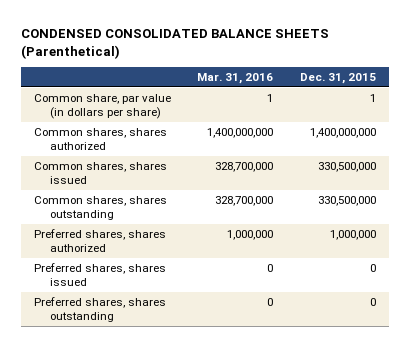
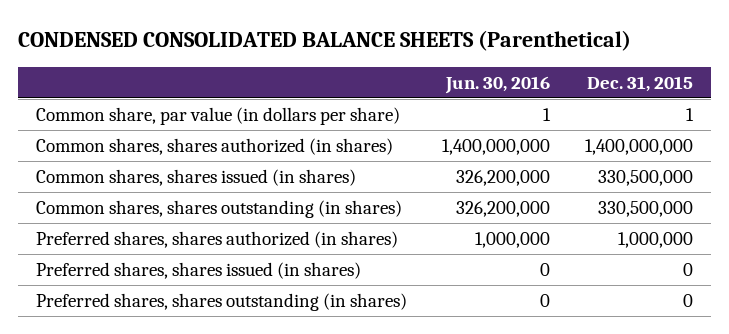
- | Mar. 31, 2016 | Dec. 31, 2015
+ | Jun. 30, 2016 | Dec. 31, 2015
- Common shares, shares authorized | 1,400,000,000 | 1,400,000,000
- Common shares, shares issued | 328,700,000 | 330,500,000
- Common shares, shares outstanding | 328,700,000 | 330,500,000
- Preferred shares, shares authorized | 1,000,000 | 1,000,000
- Preferred shares, shares issued | 0 | 0
- Preferred shares, shares outstanding | 0 | 0
+ Common shares, shares authorized (in shares) | 1,400,000,000 | 1,400,000,000
+ Common shares, shares issued (in shares) | 326,200,000 | 330,500,000
+ Common shares, shares outstanding (in shares) | 326,200,000 | 330,500,000
+ Preferred shares, shares authorized (in shares) | 1,000,000 | 1,000,000
+ Preferred shares, shares issued (in shares) | 0 | 0
+ Preferred shares, shares outstanding (in shares) | 0 | 0

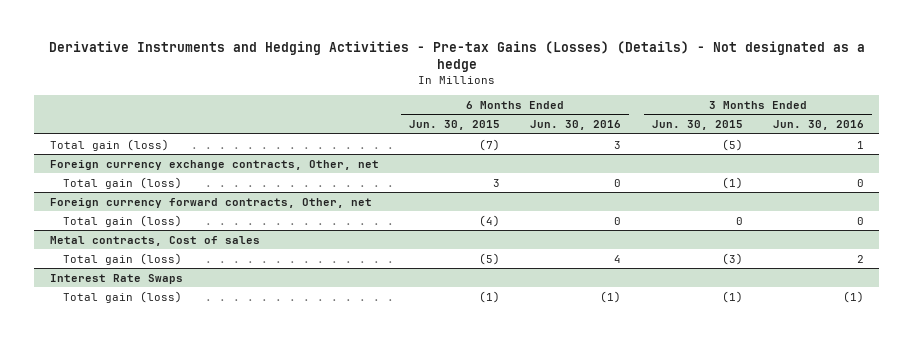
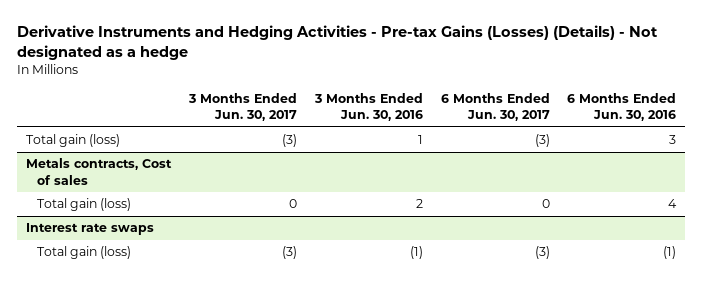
- | 6 Months Ended Jun. 30, 2015 | 6 Months Ended Jun. 30, 2016 | 3 Months Ended Jun. 30, 2015 | 3 Months Ended Jun. 30, 2016
+ | 3 Months Ended Jun. 30, 2017 | 3 Months Ended Jun. 30, 2016 | 6 Months Ended Jun. 30, 2017 | 6 Months Ended Jun. 30, 2016
- Foreign currency exchange contracts, Other, net
- Total gain (loss) | 3 | 0 | (1) | 0
- Foreign currency forward contracts, Other, net
- Total gain (loss) | (4) | 0 | 0 | 0
- Metal contracts, Cost of sales
+ Metals contracts, Cost of sales
- Interest Rate Swaps
+ Interest rate swaps

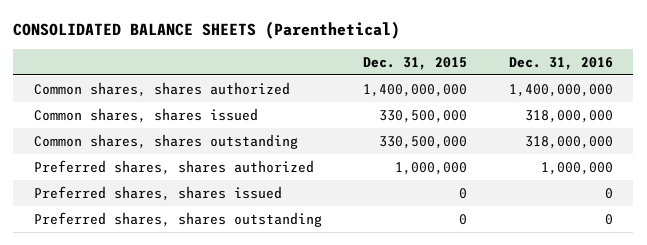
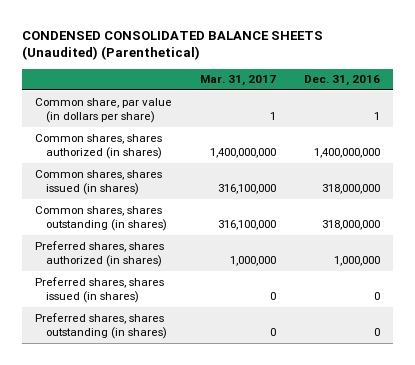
- CONSOLIDATED BALANCE SHEETS (Parenthetical)
+ CONDENSED CONSOLIDATED BALANCE SHEETS (Unaudited) (Parenthetical)
- | Dec. 31, 2015 | Dec. 31, 2016
+ | Mar. 31, 2017 | Dec. 31, 2016
- Common shares, shares authorized | 1,400,000,000 | 1,400,000,000
- Common shares, shares issued | 330,500,000 | 318,000,000
- Common shares, shares outstanding | 330,500,000 | 318,000,000
- Preferred shares, shares authorized | 1,000,000 | 1,000,000
- Preferred shares, shares issued | 0 | 0
- Preferred shares, shares outstanding | 0 | 0
+ Common share, par value (in dollars per share) | 1 | 1
+ Common shares, shares authorized (in shares) | 1,400,000,000 | 1,400,000,000
+ Common shares, shares issued (in shares) | 316,100,000 | 318,000,000
+ Common shares, shares outstanding (in shares) | 316,100,000 | 318,000,000
+ Preferred shares, shares authorized (in shares) | 1,000,000 | 1,000,000
+ Preferred shares, shares issued (in shares) | 0 | 0
+ Preferred shares, shares outstanding (in shares) | 0 | 0

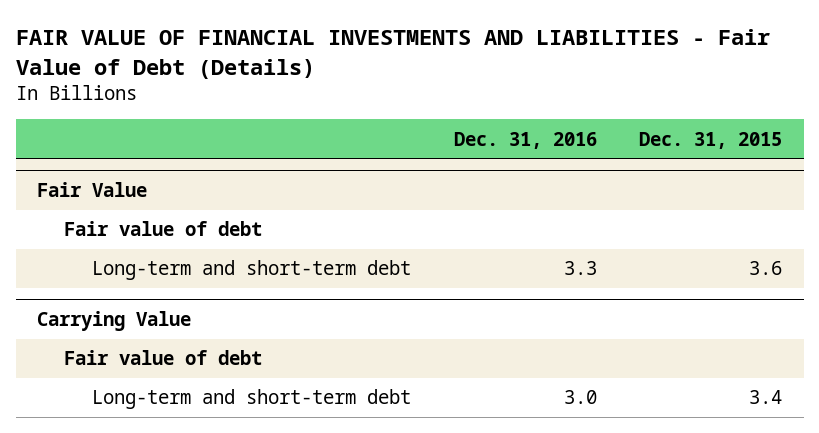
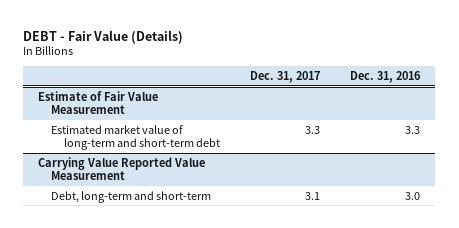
- FAIR VALUE OF FINANCIAL INVESTMENTS AND LIABILITIES - Fair Value of Debt (Details)
+ DEBT - Fair Value (Details)
- | Dec. 31, 2016 | Dec. 31, 2015
+ | Dec. 31, 2017 | Dec. 31, 2016
- Fair Value
- Fair value of debt
- Long-term and short-term debt | 3.3 | 3.6
- Carrying Value
- Fair value of debt
- Long-term and short-term debt | 3.0 | 3.4
+ Estimate of Fair Value Measurement
+ Estimated market value of long-term and short-term debt | 3.3 | 3.3
+ Carrying Value Reported Value Measurement
+ Debt, long-term and short-term | 3.1 | 3.0

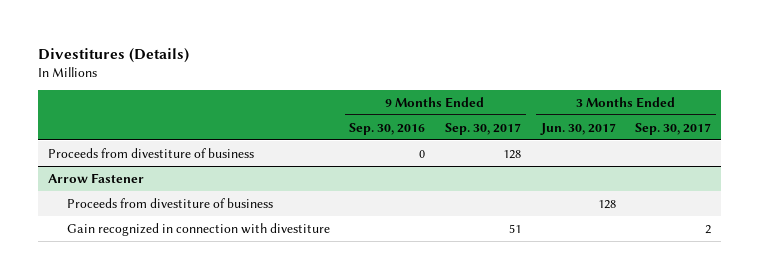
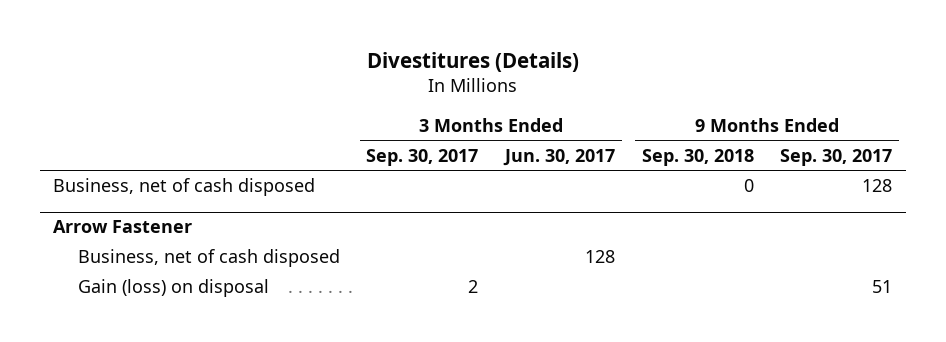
- | 9 Months Ended Sep. 30, 2016 | 9 Months Ended Sep. 30, 2017 | 3 Months Ended Jun. 30, 2017 | 3 Months Ended Sep. 30, 2017
+ | 3 Months Ended Sep. 30, 2017 | 3 Months Ended Jun. 30, 2017 | 9 Months Ended Sep. 30, 2018 | 9 Months Ended Sep. 30, 2017
- Proceeds from divestiture of business | 0 | 128 | |
+ Business, net of cash disposed | | | 0 | 128
@ Arrow Fastener
- Proceeds from divestiture of business | | | 128 |
- Gain recognized in connection with divestiture | | 51 | | 2
+ Business, net of cash disposed | | 128 | |
+ Gain (loss) on disposal | 2 | | | 51

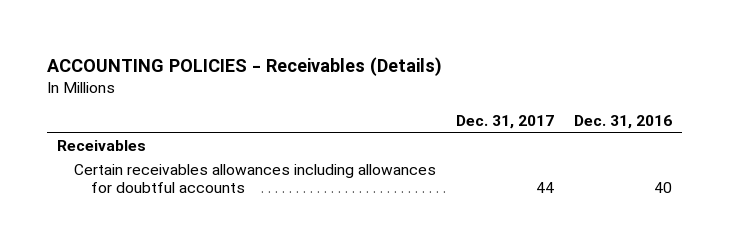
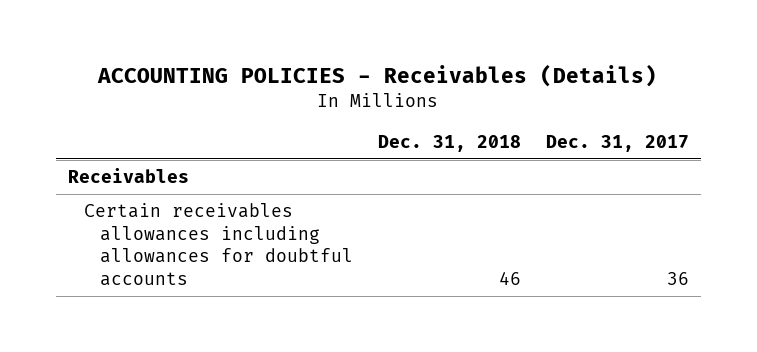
- | Dec. 31, 2017 | Dec. 31, 2016
+ | Dec. 31, 2018 | Dec. 31, 2017
- Certain receivables allowances including allowances for doubtful accounts | 44 | 40
+ Certain receivables allowances including allowances for doubtful accounts | 46 | 36

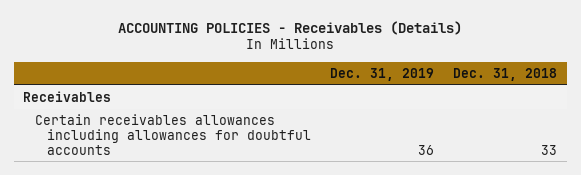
- | Dec. 31, 2018 | Dec. 31, 2017
+ | Dec. 31, 2019 | Dec. 31, 2018
- Certain receivables allowances including allowances for doubtful accounts | 46 | 36
+ Certain receivables allowances including allowances for doubtful accounts | 36 | 33

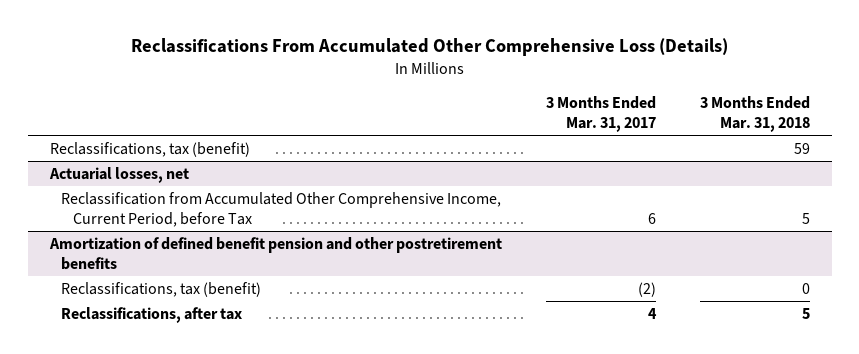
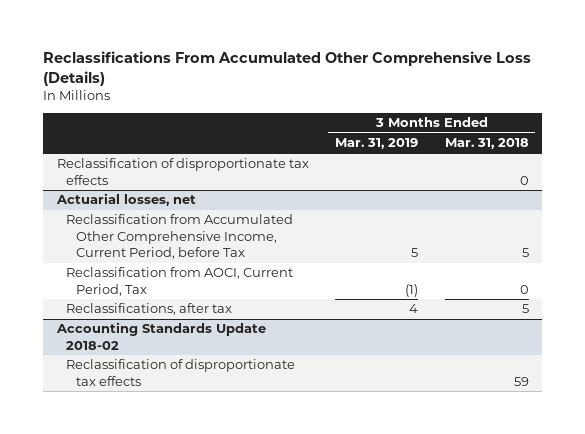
- | 3 Months Ended Mar. 31, 2017 | 3 Months Ended Mar. 31, 2018
+ | 3 Months Ended Mar. 31, 2019 | 3 Months Ended Mar. 31, 2018
- Reclassifications, tax (benefit) | | 59
+ Reclassification of disproportionate tax effects | | 0
- Amortization of defined benefit pension and other postretirement benefits
- Reclassifications, tax (benefit) | (2) | 0
@ Actuarial losses, net
+ Reclassification from AOCI, Current Period, Tax | (1) | 0
+ Accounting Standards Update 2018-02
+ Reclassification of disproportionate tax effects | | 59

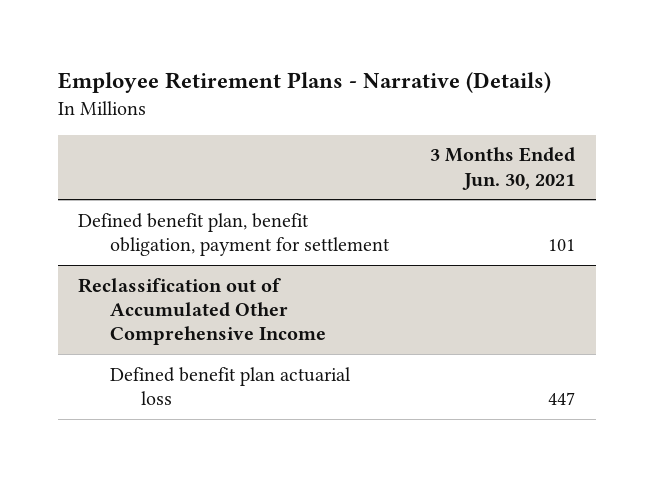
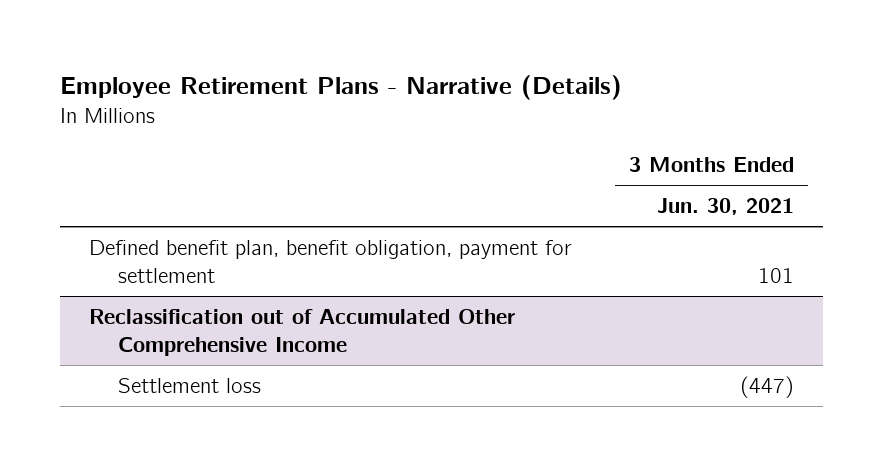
@ Reclassification out of Accumulated Other Comprehensive Income
- Defined benefit plan actuarial loss | 447
+ Settlement loss | (447)

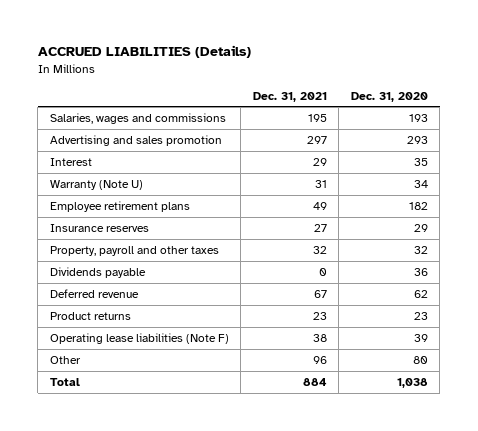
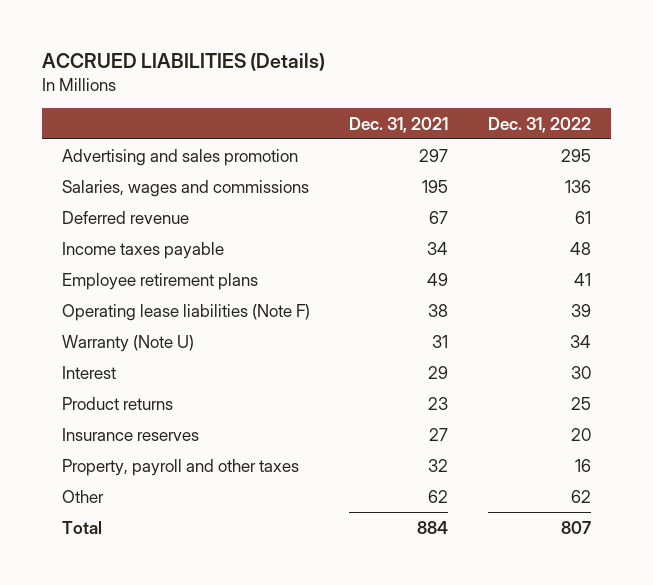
- | Dec. 31, 2021 | Dec. 31, 2020
+ | Dec. 31, 2021 | Dec. 31, 2022
moved down: Salaries, wages and commissions | 195 | 136
moved up: Deferred revenue | 67 | 61
+ Income taxes payable | 34 | 48
moved up: Operating lease liabilities (Note F) | 38 | 39
moved down: Warranty (Note U) | 31 | 34
moved down: Interest | 29 | 30
moved up: Product returns | 23 | 25
- Dividends payable | 0 | 36
- Other | 96 | 80
+ Other | 62 | 62

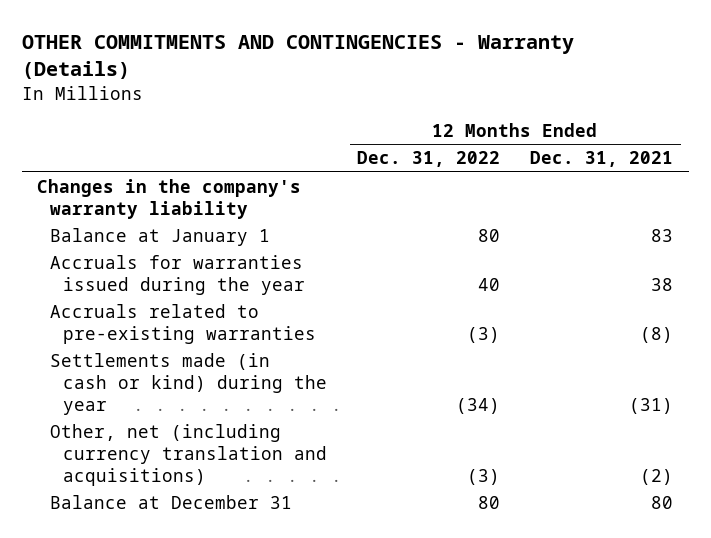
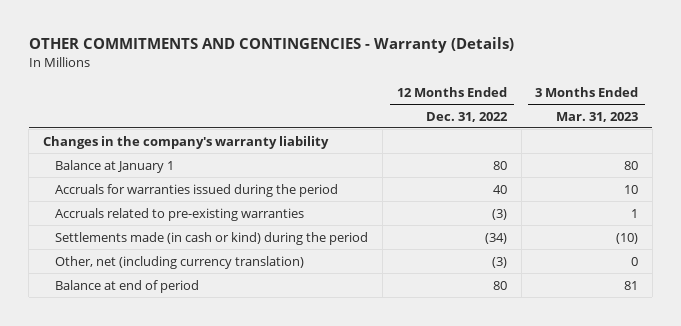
- | 12 Months Ended Dec. 31, 2022 | 12 Months Ended Dec. 31, 2021
+ | 12 Months Ended Dec. 31, 2022 | 3 Months Ended Mar. 31, 2023
- Accruals for warranties issued during the year | 40 | 38
+ Accruals for warranties issued during the period | 40 | 10
- Settlements made (in cash or kind) during the year | (34) | (31)
- Other, net (including currency translation and acquisitions) | (3) | (2)
- Balance at December 31 | 80 | 80
+ Settlements made (in cash or kind) during the period | (34) | (10)
+ Other, net (including currency translation) | (3) | 0
+ Balance at end of period | 80 | 81

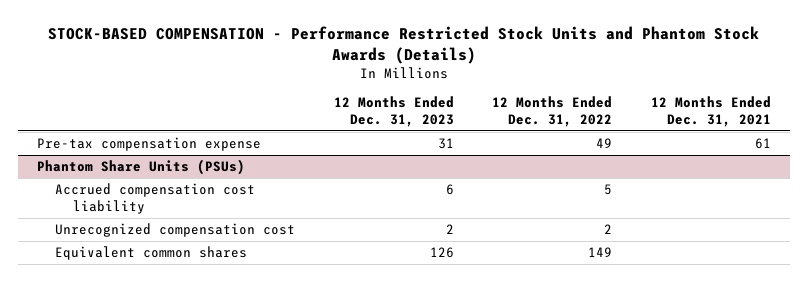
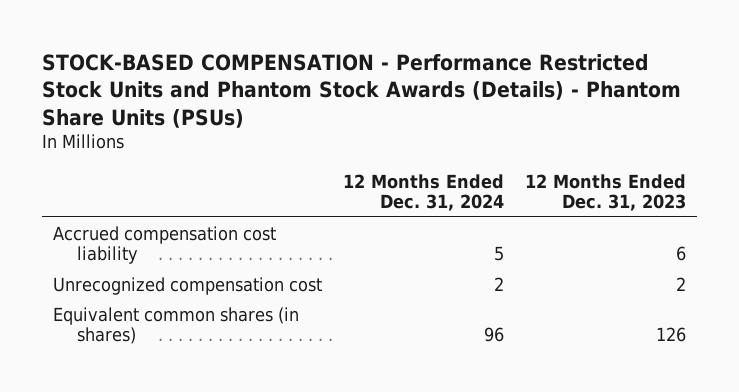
- STOCK-BASED COMPENSATION - Performance Restricted Stock Units and Phantom Stock Awards (Details)
+ STOCK-BASED COMPENSATION - Performance Restricted Stock Units and Phantom Stock Awards (Details) - Phantom Share Units (PSUs)
- | 12 Months Ended Dec. 31, 2023 | 12 Months Ended Dec. 31, 2022 | 12 Months Ended Dec. 31, 2021
+ | 12 Months Ended Dec. 31, 2024 | 12 Months Ended Dec. 31, 2023
- Pre-tax compensation expense | 31 | 49 | 61
- Phantom Share Units (PSUs)
- Equivalent common shares | 126 | 149 |
+ Equivalent common shares (in shares) | 96 | 126

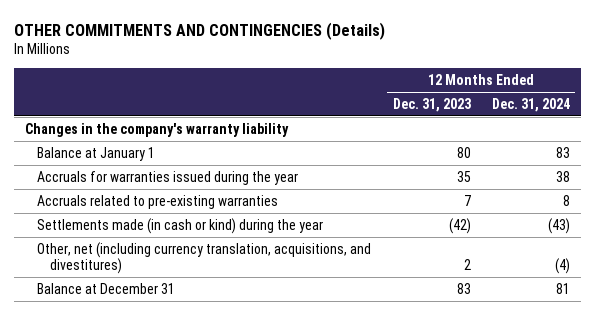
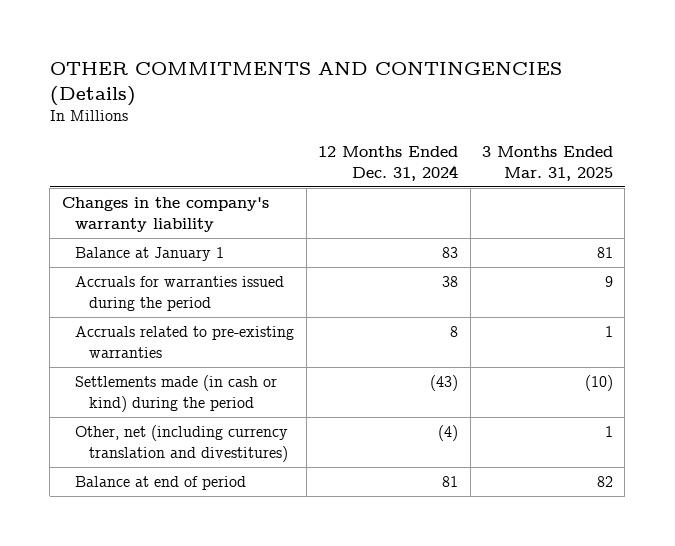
- | 12 Months Ended Dec. 31, 2023 | 12 Months Ended Dec. 31, 2024
+ | 12 Months Ended Dec. 31, 2024 | 3 Months Ended Mar. 31, 2025
- Accruals for warranties issued during the year | 35 | 38
+ Accruals for warranties issued during the period | 38 | 9
- Settlements made (in cash or kind) during the year | (42) | (43)
- Other, net (including currency translation, acquisitions, and divestitures) | 2 | (4)
- Balance at December 31 | 83 | 81
+ Settlements made (in cash or kind) during the period | (43) | (10)
+ Other, net (including currency translation and divestitures) | (4) | 1
+ Balance at end of period | 81 | 82

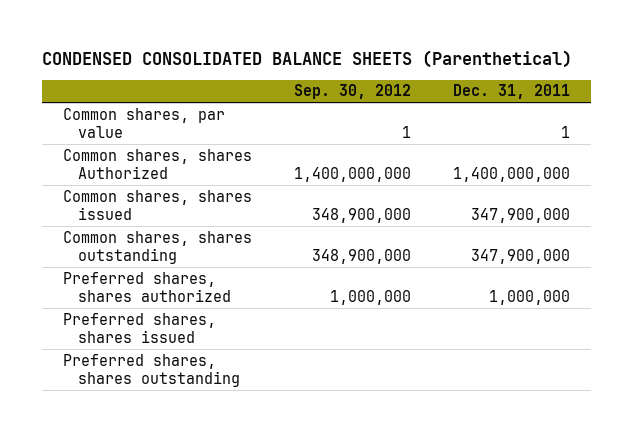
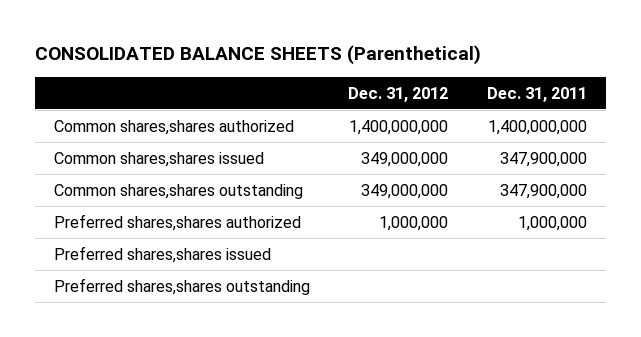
- CONDENSED CONSOLIDATED BALANCE SHEETS (Parenthetical)
+ CONSOLIDATED BALANCE SHEETS (Parenthetical)
- | Sep. 30, 2012 | Dec. 31, 2011
+ | Dec. 31, 2012 | Dec. 31, 2011
- Common shares, par value | 1 | 1
- Common shares, shares Authorized | 1,400,000,000 | 1,400,000,000
- Common shares, shares issued | 348,900,000 | 347,900,000
- Common shares, shares outstanding | 348,900,000 | 347,900,000
- Preferred shares, shares authorized | 1,000,000 | 1,000,000
- Preferred shares, shares issued
- Preferred shares, shares outstanding
+ Common shares,shares authorized | 1,400,000,000 | 1,400,000,000
+ Common shares,shares issued | 349,000,000 | 347,900,000
+ Common shares,shares outstanding | 349,000,000 | 347,900,000
+ Preferred shares,shares authorized | 1,000,000 | 1,000,000
+ Preferred shares,shares issued
+ Preferred shares,shares outstanding

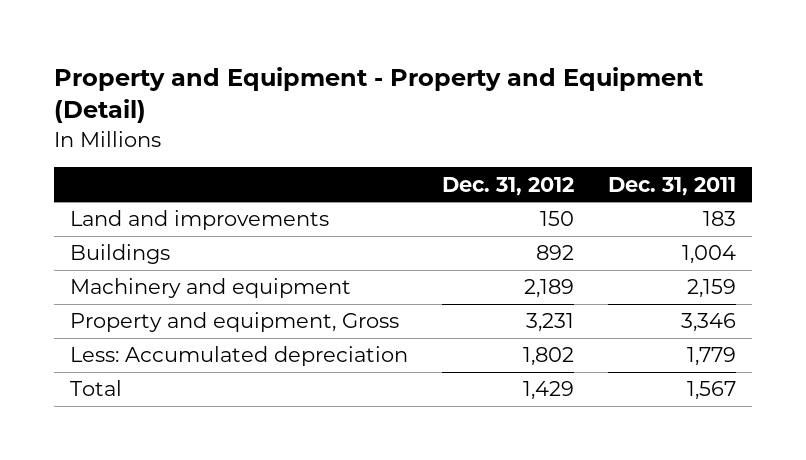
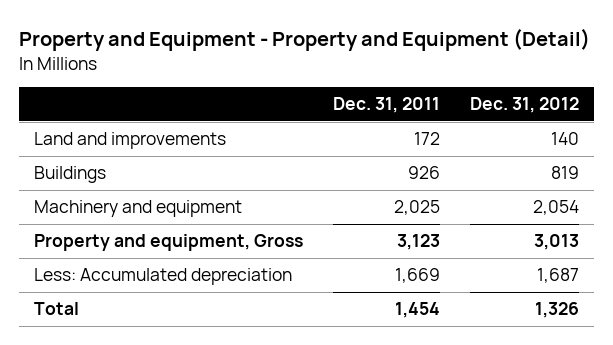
- | Dec. 31, 2012 | Dec. 31, 2011
+ | Dec. 31, 2011 | Dec. 31, 2012
- Land and improvements | 150 | 183
- Buildings | 892 | 1,004
- Machinery and equipment | 2,189 | 2,159
- Property and equipment, Gross | 3,231 | 3,346
- Less: Accumulated depreciation | 1,802 | 1,779
- Total | 1,429 | 1,567
+ Land and improvements | 172 | 140
+ Buildings | 926 | 819
+ Machinery and equipment | 2,025 | 2,054
+ Property and equipment, Gross | 3,123 | 3,013
+ Less: Accumulated depreciation | 1,669 | 1,687
+ Total | 1,454 | 1,326

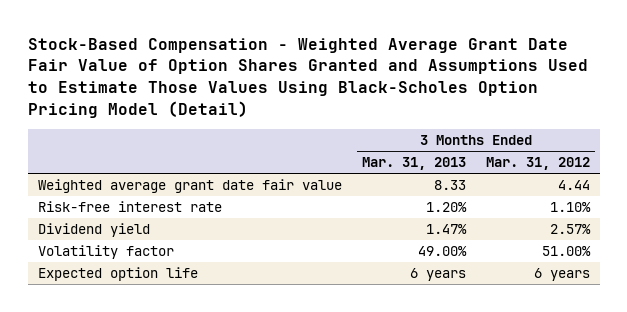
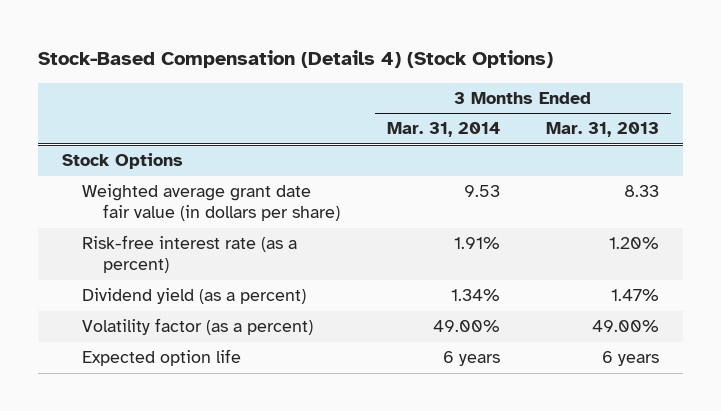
- Stock-Based Compensation - Weighted Average Grant Date Fair Value of Option Shares Granted and Assumptions Used to Estimate Those Values Using Black-Scholes Option Pricing Model (Detail)
+ Stock-Based Compensation (Details 4) (Stock Options)
- | 3 Months Ended Mar. 31, 2013 | 3 Months Ended Mar. 31, 2012
+ | 3 Months Ended Mar. 31, 2014 | 3 Months Ended Mar. 31, 2013
- Weighted average grant date fair value | 8.33 | 4.44
- Risk-free interest rate | 1.20% | 1.10%
- Dividend yield | 1.47% | 2.57%
- Volatility factor | 49.00% | 51.00%
+ Stock Options
+ Weighted average grant date fair value (in dollars per share) | 9.53 | 8.33
+ Risk-free interest rate (as a percent) | 1.91% | 1.20%
+ Dividend yield (as a percent) | 1.34% | 1.47%
+ Volatility factor (as a percent) | 49.00% | 49.00%

